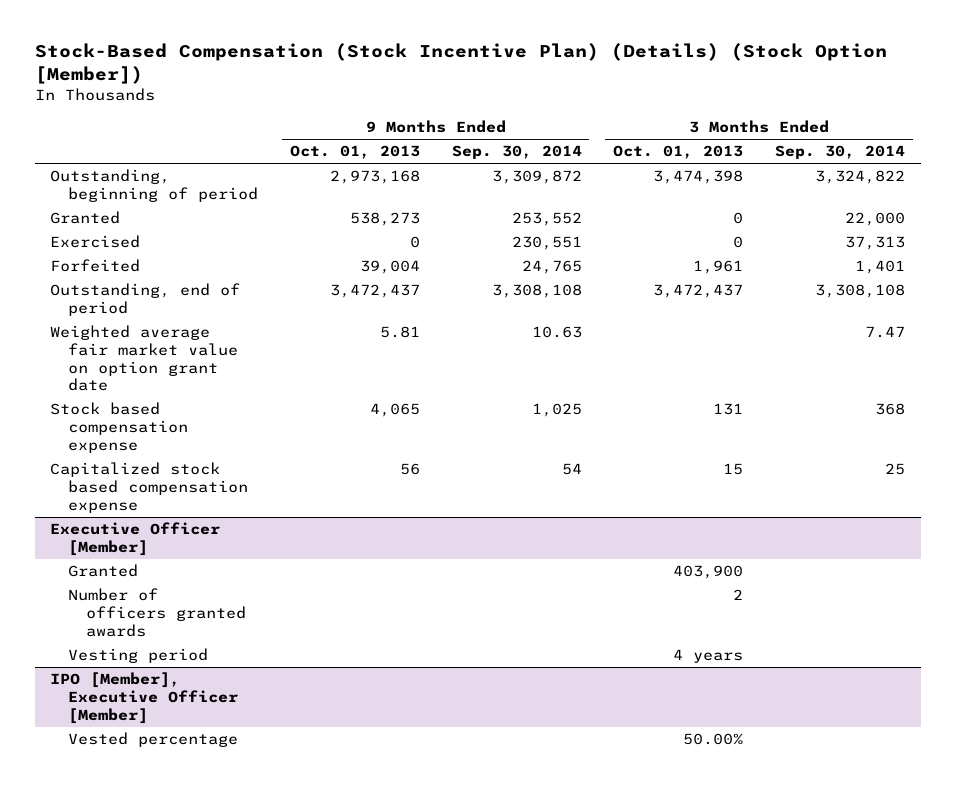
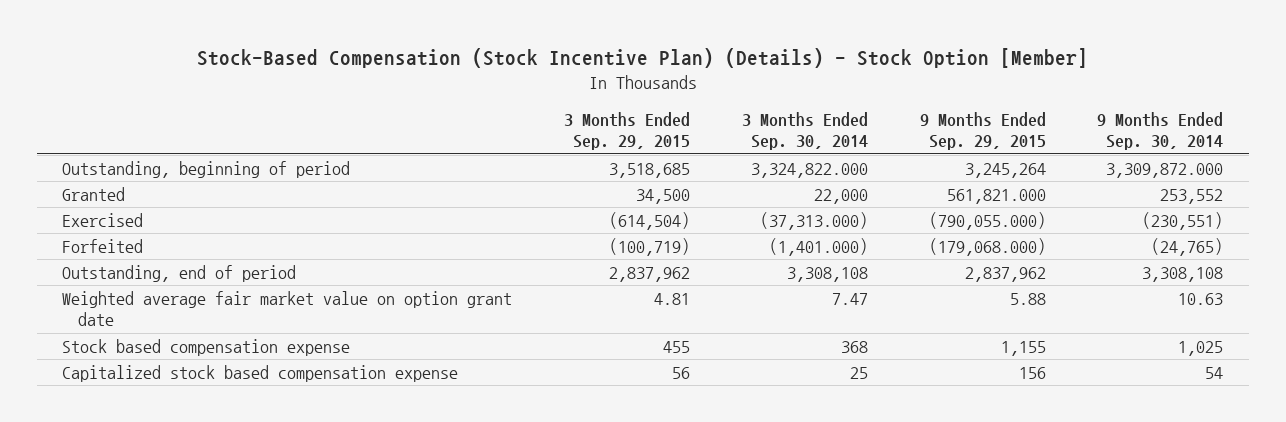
- Stock-Based Compensation (Stock Incentive Plan) (Details) (Stock Option [Member])
+ Stock-Based Compensation (Stock Incentive Plan) (Details) - Stock Option [Member]
- | 9 Months Ended Oct. 01, 2013 | 9 Months Ended Sep. 30, 2014 | 3 Months Ended Oct. 01, 2013 | 3 Months Ended Sep. 30, 2014
+ | 3 Months Ended Sep. 29, 2015 | 3 Months Ended Sep. 30, 2014 | 9 Months Ended Sep. 29, 2015 | 9 Months Ended Sep. 30, 2014
- Outstanding, beginning of period | 2,973,168 | 3,309,872 | 3,474,398 | 3,324,822
+ Outstanding, beginning of period | 3,518,685 | 3,324,822.000 | 3,245,264 | 3,309,872.000
- Exercised | 0 | 230,551 | 0 | 37,313
- Forfeited | 39,004 | 24,765 | 1,961 | 1,401
+ Exercised | (614,504) | (37,313.000) | (790,055.000) | (230,551)
+ Forfeited | (100,719) | (1,401.000) | (179,068.000) | (24,765)
- Executive Officer [Member]
- Granted | | | 403,900 |
- Number of officers granted awards | | | 2 |
- Vesting period | | | 4 years |
- IPO [Member], Executive Officer [Member]
- Vested percentage | | | 50.00% |

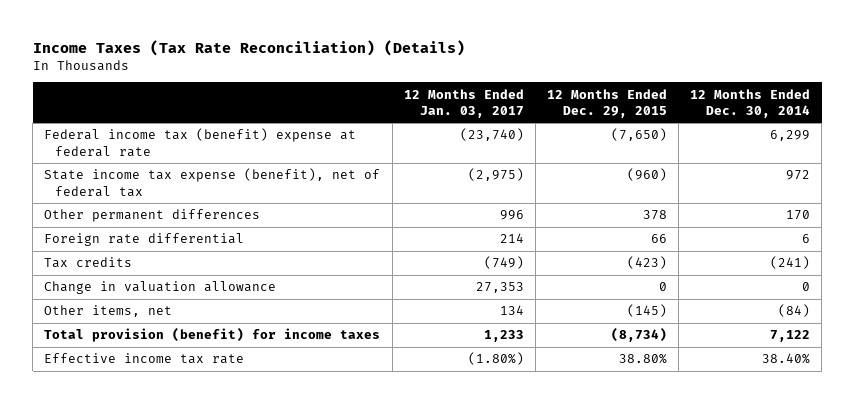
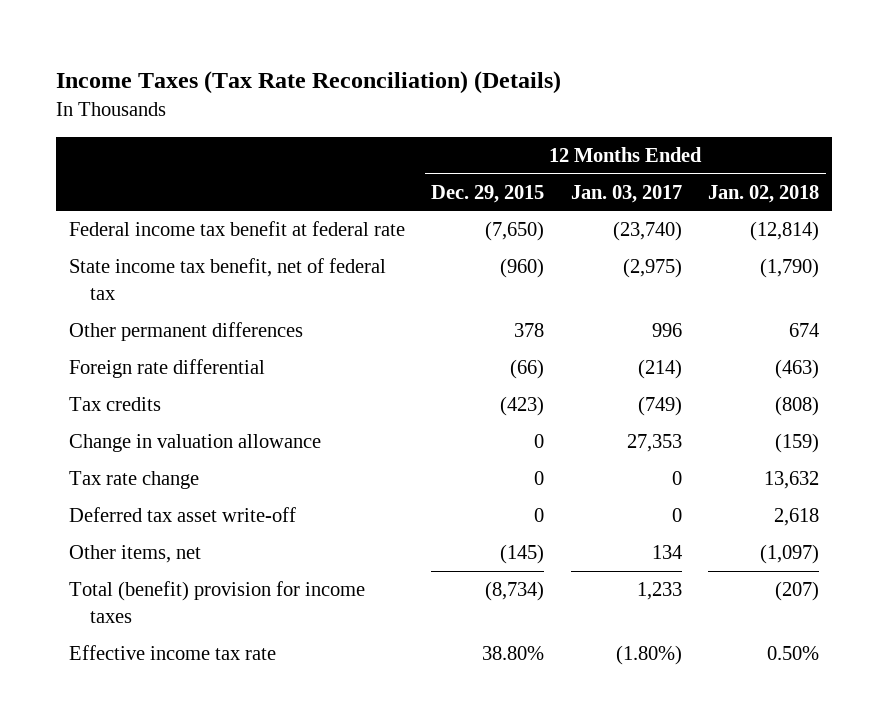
- | 12 Months Ended Jan. 03, 2017 | 12 Months Ended Dec. 29, 2015 | 12 Months Ended Dec. 30, 2014
+ | 12 Months Ended Dec. 29, 2015 | 12 Months Ended Jan. 03, 2017 | 12 Months Ended Jan. 02, 2018
- Federal income tax (benefit) expense at federal rate | (23,740) | (7,650) | 6,299
- State income tax expense (benefit), net of federal tax | (2,975) | (960) | 972
+ Federal income tax benefit at federal rate | (7,650) | (23,740) | (12,814)
+ State income tax benefit, net of federal tax | (960) | (2,975) | (1,790)
- Foreign rate differential | 214 | 66 | 6
+ Foreign rate differential | (66) | (214) | (463)
+ Tax rate change | 0 | 0 | 13,632
+ Deferred tax asset write-off | 0 | 0 | 2,618
- Total provision (benefit) for income taxes | 1,233 | (8,734) | 7,122
+ Total (benefit) provision for income taxes | (8,734) | 1,233 | (207)

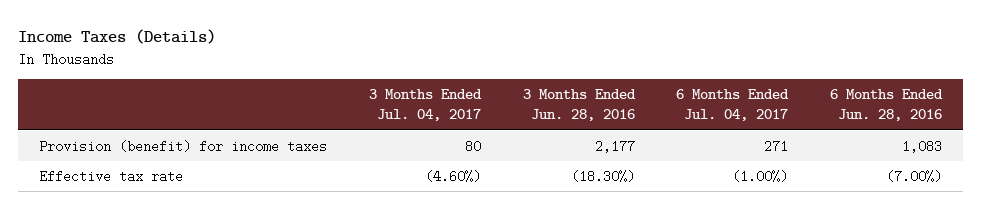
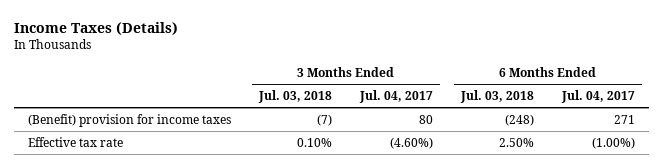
- | 3 Months Ended Jul. 04, 2017 | 3 Months Ended Jun. 28, 2016 | 6 Months Ended Jul. 04, 2017 | 6 Months Ended Jun. 28, 2016
+ | 3 Months Ended Jul. 03, 2018 | 3 Months Ended Jul. 04, 2017 | 6 Months Ended Jul. 03, 2018 | 6 Months Ended Jul. 04, 2017
- Provision (benefit) for income taxes | 80 | 2,177 | 271 | 1,083
+ (Benefit) provision for income taxes | (7) | 80 | (248) | 271

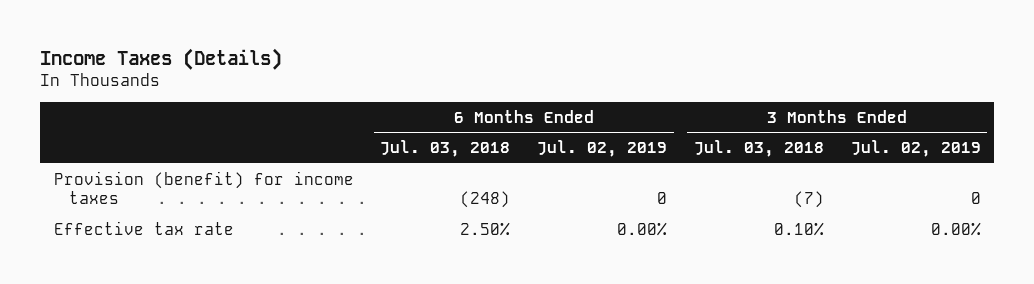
- | 3 Months Ended Jul. 03, 2018 | 3 Months Ended Jul. 04, 2017 | 6 Months Ended Jul. 03, 2018 | 6 Months Ended Jul. 04, 2017
+ | 6 Months Ended Jul. 03, 2018 | 6 Months Ended Jul. 02, 2019 | 3 Months Ended Jul. 03, 2018 | 3 Months Ended Jul. 02, 2019
- (Benefit) provision for income taxes | (7) | 80 | (248) | 271
+ Provision (benefit) for income taxes | (248) | 0 | (7) | 0

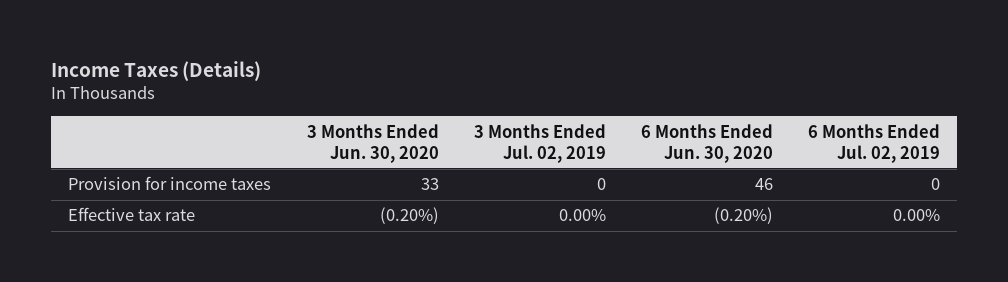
- | 6 Months Ended Jul. 03, 2018 | 6 Months Ended Jul. 02, 2019 | 3 Months Ended Jul. 03, 2018 | 3 Months Ended Jul. 02, 2019
+ | 3 Months Ended Jun. 30, 2020 | 3 Months Ended Jul. 02, 2019 | 6 Months Ended Jun. 30, 2020 | 6 Months Ended Jul. 02, 2019
- Provision (benefit) for income taxes | (248) | 0 | (7) | 0
+ Provision for income taxes | 33 | 0 | 46 | 0

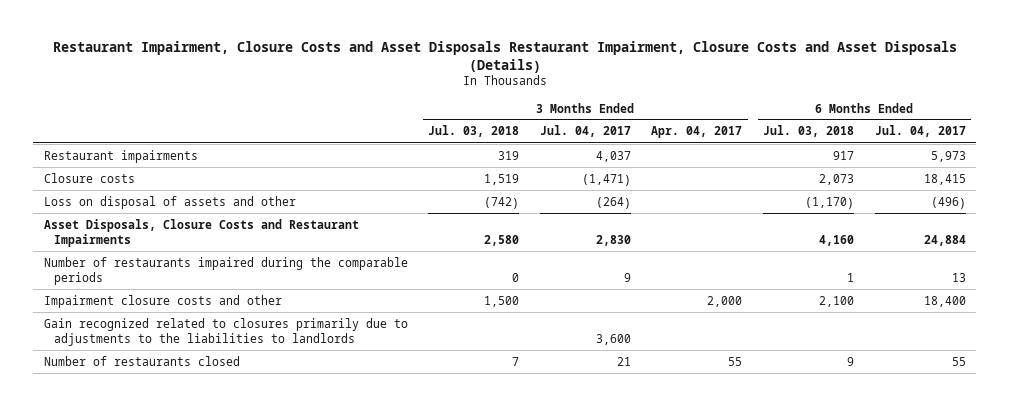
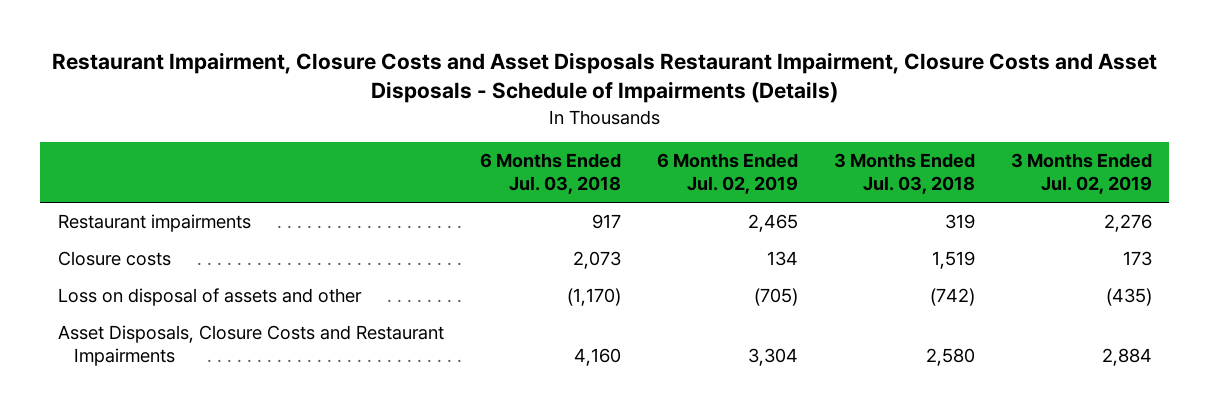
- Restaurant Impairment, Closure Costs and Asset Disposals Restaurant Impairment, Closure Costs and Asset Disposals (Details)
+ Restaurant Impairment, Closure Costs and Asset Disposals Restaurant Impairment, Closure Costs and Asset Disposals - Schedule of Impairments (Details)
- | 3 Months Ended Jul. 03, 2018 | 3 Months Ended Jul. 04, 2017 | 3 Months Ended Apr. 04, 2017 | 6 Months Ended Jul. 03, 2018 | 6 Months Ended Jul. 04, 2017
+ | 6 Months Ended Jul. 03, 2018 | 6 Months Ended Jul. 02, 2019 | 3 Months Ended Jul. 03, 2018 | 3 Months Ended Jul. 02, 2019
- Number of restaurants impaired during the comparable periods | 0 | 9 | | 1 | 13
- Impairment closure costs and other | 1,500 | | 2,000 | 2,100 | 18,400
- Gain recognized related to closures primarily due to adjustments to the liabilities to landlords | | 3,600 | | |
- Number of restaurants closed | 7 | 21 | 55 | 9 | 55

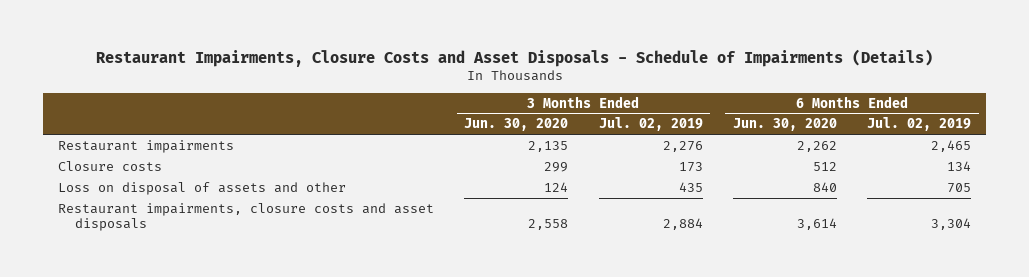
- Restaurant Impairment, Closure Costs and Asset Disposals Restaurant Impairment, Closure Costs and Asset Disposals - Schedule of Impairments (Details)
+ Restaurant Impairments, Closure Costs and Asset Disposals - Schedule of Impairments (Details)
- | 6 Months Ended Jul. 03, 2018 | 6 Months Ended Jul. 02, 2019 | 3 Months Ended Jul. 03, 2018 | 3 Months Ended Jul. 02, 2019
+ | 3 Months Ended Jun. 30, 2020 | 3 Months Ended Jul. 02, 2019 | 6 Months Ended Jun. 30, 2020 | 6 Months Ended Jul. 02, 2019
- Loss on disposal of assets and other | (1,170) | (705) | (742) | (435)
- Asset Disposals, Closure Costs and Restaurant Impairments | 4,160 | 3,304 | 2,580 | 2,884
+ Loss on disposal of assets and other | 124 | 435 | 840 | 705
+ Restaurant impairments, closure costs and asset disposals | 2,558 | 2,884 | 3,614 | 3,304

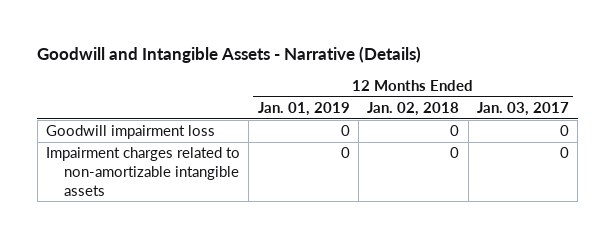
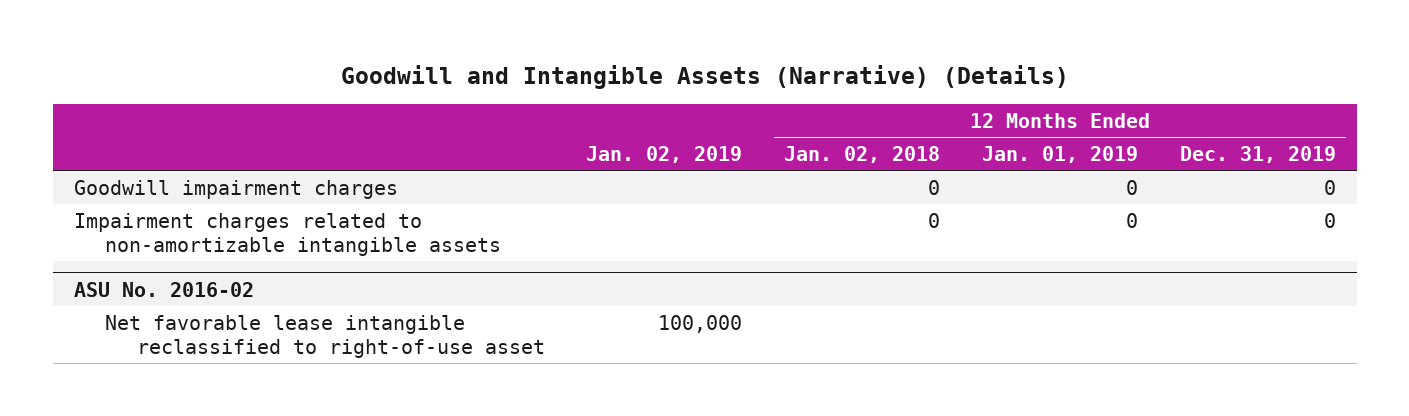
- Goodwill and Intangible Assets - Narrative (Details)
+ Goodwill and Intangible Assets (Narrative) (Details)
- | 12 Months Ended Jan. 01, 2019 | 12 Months Ended Jan. 02, 2018 | 12 Months Ended Jan. 03, 2017
+ | Jan. 02, 2019 | 12 Months Ended Jan. 02, 2018 | 12 Months Ended Jan. 01, 2019 | 12 Months Ended Dec. 31, 2019
- Goodwill impairment loss | 0 | 0 | 0
+ Goodwill impairment charges | | 0 | 0 | 0
+ ASU No. 2016-02
+ Net favorable lease intangible reclassified to right-of-use asset | 100,000 | | |

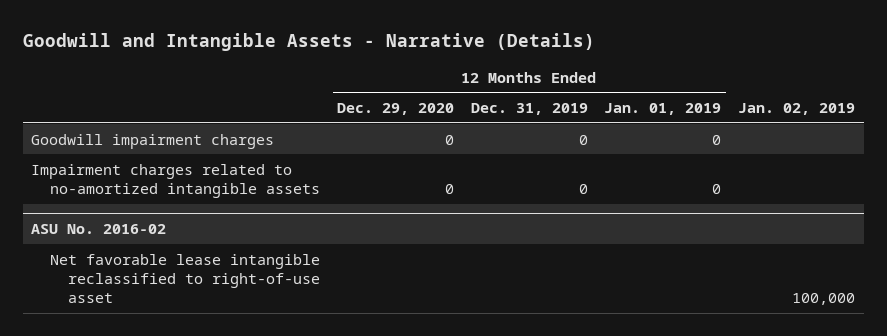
- Goodwill and Intangible Assets (Narrative) (Details)
+ Goodwill and Intangible Assets - Narrative (Details)
- | Jan. 02, 2019 | 12 Months Ended Jan. 02, 2018 | 12 Months Ended Jan. 01, 2019 | 12 Months Ended Dec. 31, 2019
+ | 12 Months Ended Dec. 29, 2020 | 12 Months Ended Dec. 31, 2019 | 12 Months Ended Jan. 01, 2019 | Jan. 02, 2019
- Impairment charges related to non-amortizable intangible assets | | 0 | 0 | 0
+ Impairment charges related to no-amortized intangible assets | 0 | 0 | 0 |

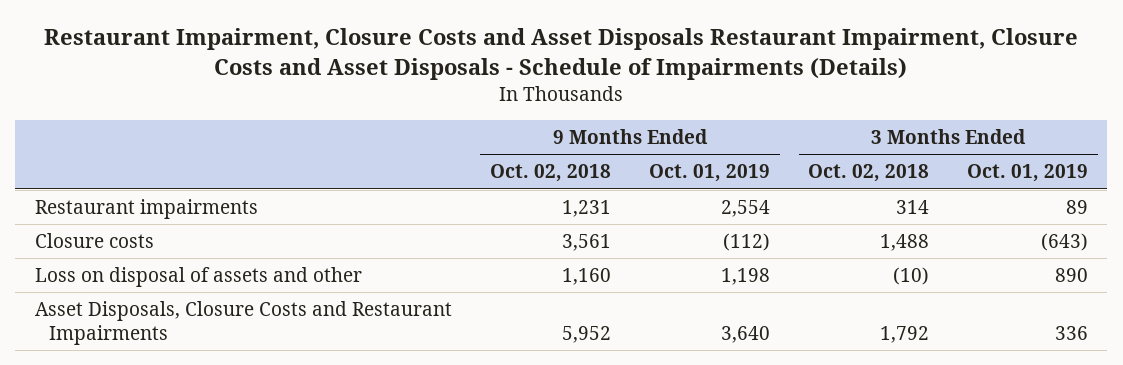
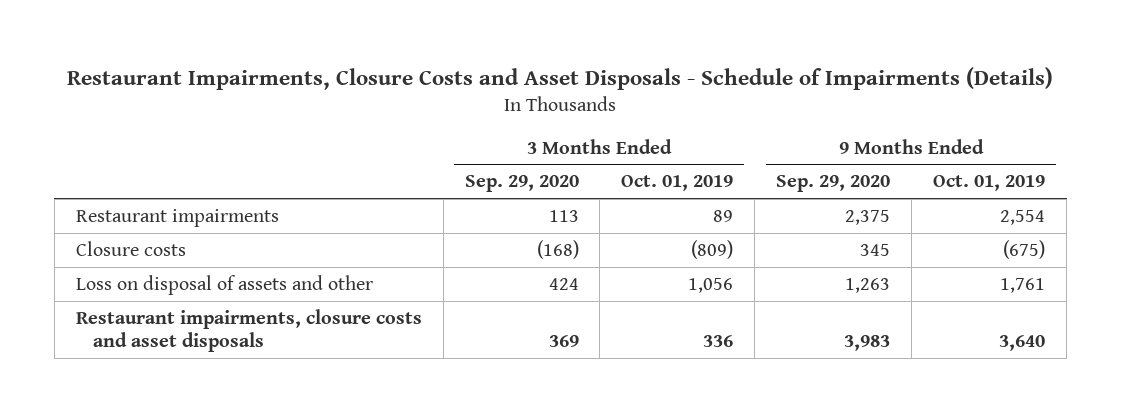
- Restaurant Impairment, Closure Costs and Asset Disposals Restaurant Impairment, Closure Costs and Asset Disposals - Schedule of Impairments (Details)
+ Restaurant Impairments, Closure Costs and Asset Disposals - Schedule of Impairments (Details)
- | 9 Months Ended Oct. 02, 2018 | 9 Months Ended Oct. 01, 2019 | 3 Months Ended Oct. 02, 2018 | 3 Months Ended Oct. 01, 2019
+ | 3 Months Ended Sep. 29, 2020 | 3 Months Ended Oct. 01, 2019 | 9 Months Ended Sep. 29, 2020 | 9 Months Ended Oct. 01, 2019
- Closure costs | 3,561 | (112) | 1,488 | (643)
- Loss on disposal of assets and other | 1,160 | 1,198 | (10) | 890
- Asset Disposals, Closure Costs and Restaurant Impairments | 5,952 | 3,640 | 1,792 | 336
+ Closure costs | (168) | (809) | 345 | (675)
+ Loss on disposal of assets and other | 424 | 1,056 | 1,263 | 1,761
+ Restaurant impairments, closure costs and asset disposals | 369 | 336 | 3,983 | 3,640

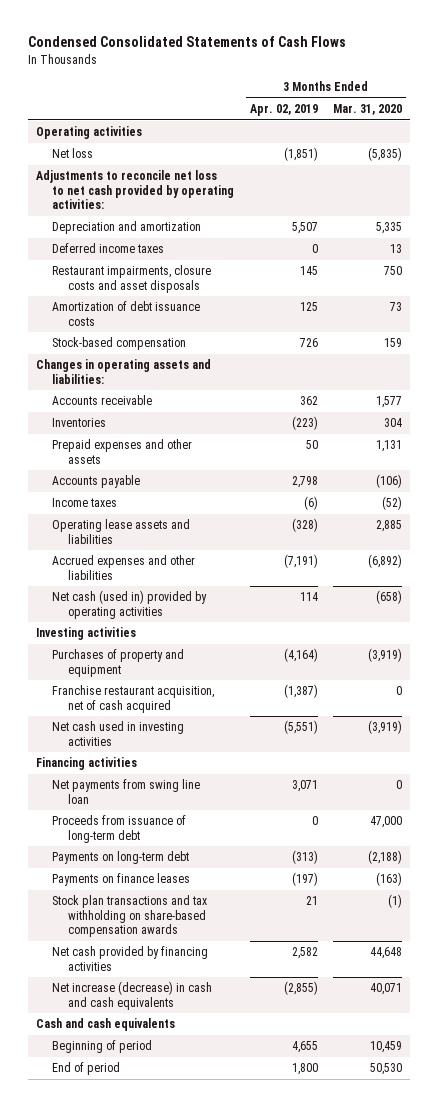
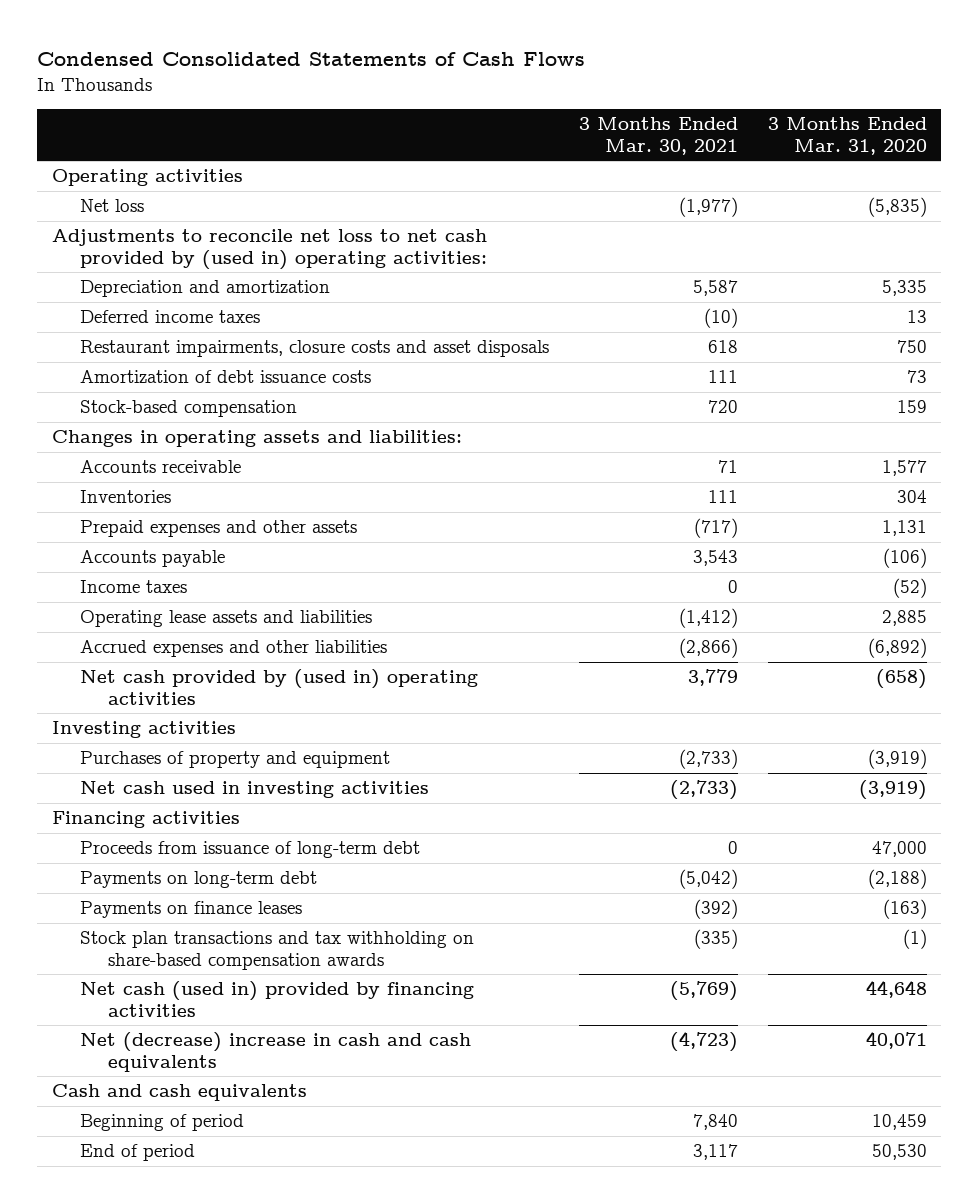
- | 3 Months Ended Apr. 02, 2019 | 3 Months Ended Mar. 31, 2020
+ | 3 Months Ended Mar. 30, 2021 | 3 Months Ended Mar. 31, 2020
- Adjustments to reconcile net loss to net cash provided by operating activities:
+ Adjustments to reconcile net loss to net cash provided by (used in) operating activities:
- Net cash (used in) provided by operating activities | 114 | (658)
+ Net cash provided by (used in) operating activities | 3,779 | (658)
- Franchise restaurant acquisition, net of cash acquired | (1,387) | 0
- Net payments from swing line loan | 3,071 | 0
- Net cash provided by financing activities | 2,582 | 44,648
- Net increase (decrease) in cash and cash equivalents | (2,855) | 40,071
+ Net cash (used in) provided by financing activities | (5,769) | 44,648
+ Net (decrease) increase in cash and cash equivalents | (4,723) | 40,071

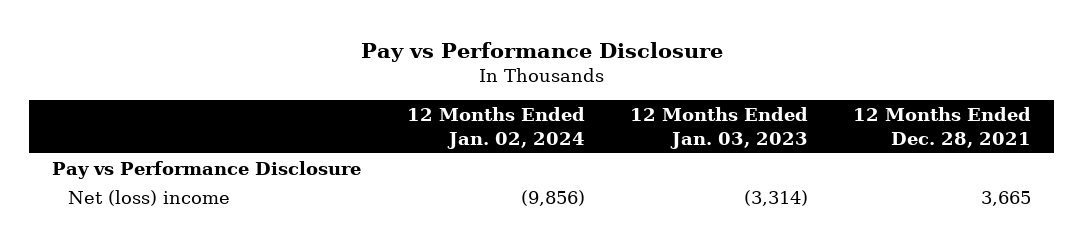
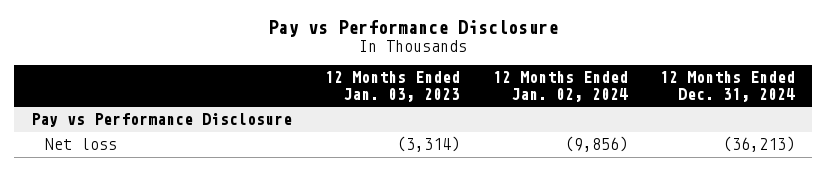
- | 12 Months Ended Jan. 02, 2024 | 12 Months Ended Jan. 03, 2023 | 12 Months Ended Dec. 28, 2021
+ | 12 Months Ended Jan. 03, 2023 | 12 Months Ended Jan. 02, 2024 | 12 Months Ended Dec. 31, 2024
- Net (loss) income | (9,856) | (3,314) | 3,665
+ Net loss | (3,314) | (9,856) | (36,213)

